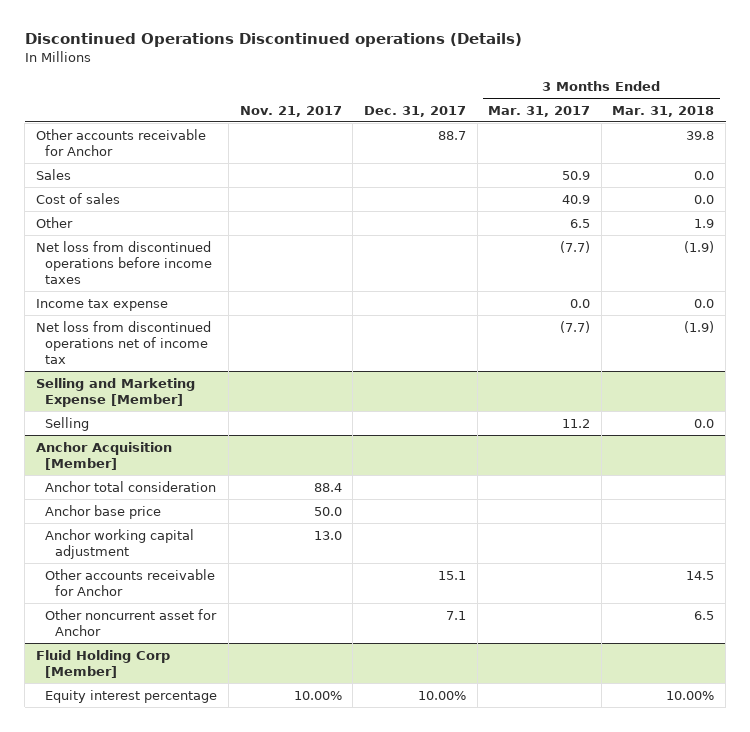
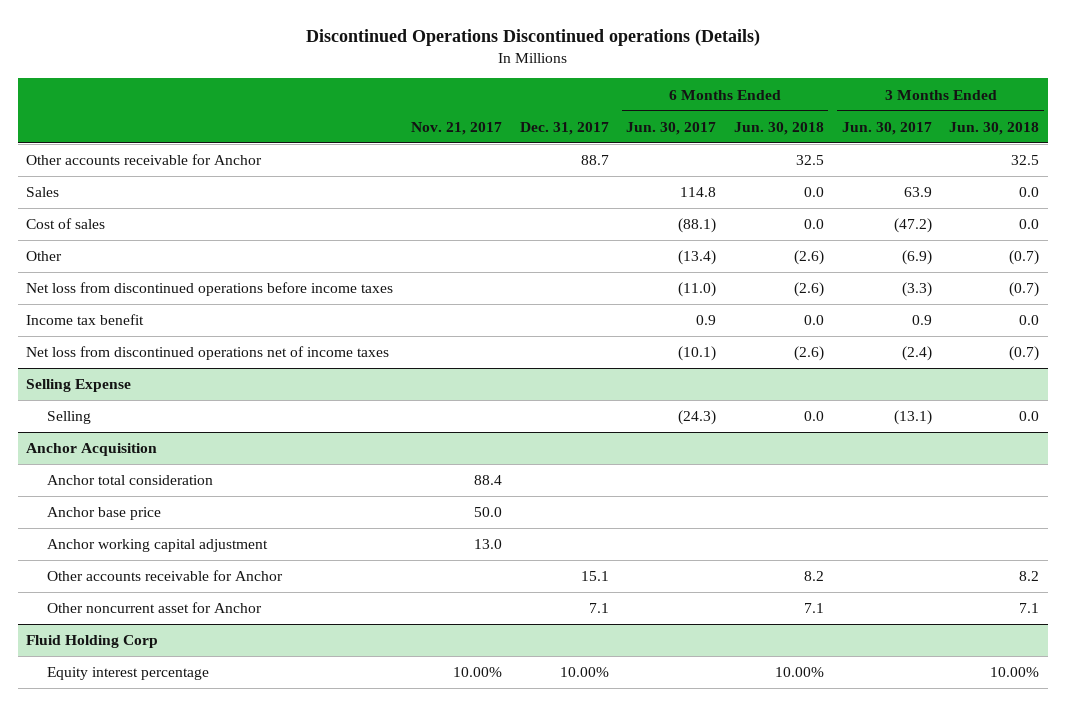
- | Nov. 21, 2017 | Dec. 31, 2017 | 3 Months Ended Mar. 31, 2017 | 3 Months Ended Mar. 31, 2018
+ | Nov. 21, 2017 | Dec. 31, 2017 | 6 Months Ended Jun. 30, 2017 | 6 Months Ended Jun. 30, 2018 | 3 Months Ended Jun. 30, 2017 | 3 Months Ended Jun. 30, 2018
- Income tax expense | | | 0.0 | 0.0
- Net loss from discontinued operations net of income tax | | | (7.7) | (1.9)
- Selling and Marketing Expense [Member]
+ Income tax benefit | | | 0.9 | 0.0 | 0.9 | 0.0
+ Net loss from discontinued operations net of income taxes | | | (10.1) | (2.6) | (2.4) | (0.7)
+ Selling Expense
- Anchor Acquisition [Member]
+ Anchor Acquisition
- Fluid Holding Corp [Member]
+ Fluid Holding Corp

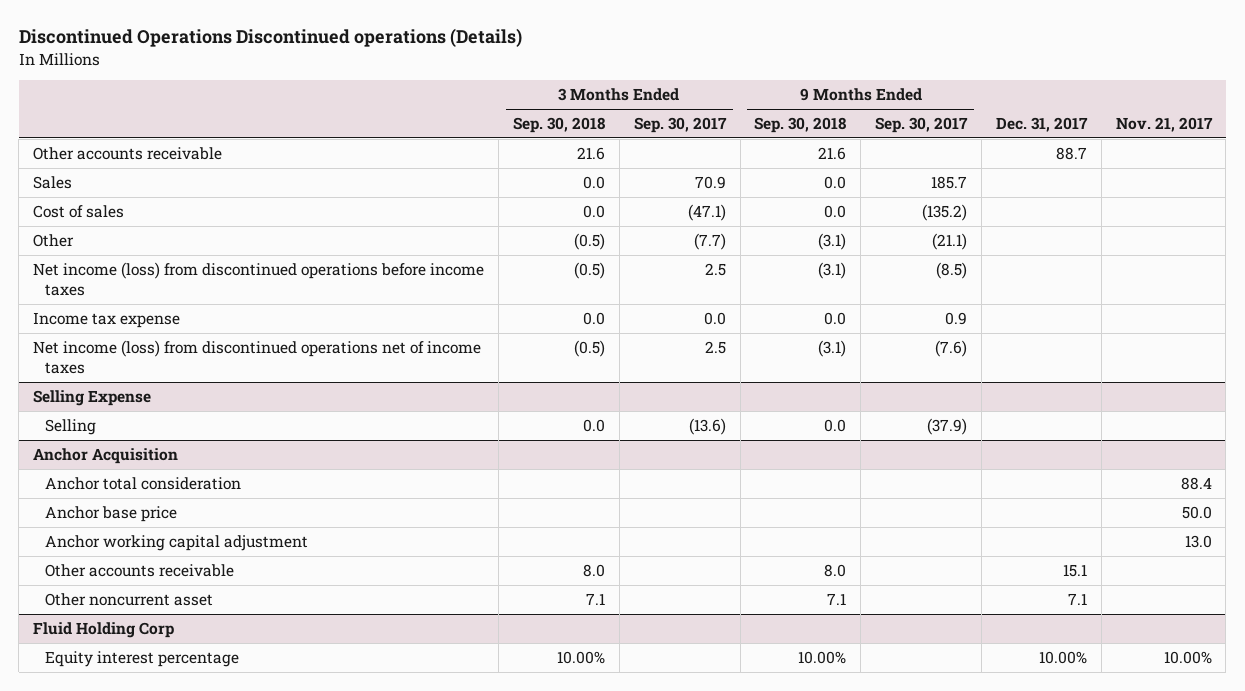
- | Nov. 21, 2017 | Dec. 31, 2017 | 6 Months Ended Jun. 30, 2017 | 6 Months Ended Jun. 30, 2018 | 3 Months Ended Jun. 30, 2017 | 3 Months Ended Jun. 30, 2018
+ | 3 Months Ended Sep. 30, 2018 | 3 Months Ended Sep. 30, 2017 | 9 Months Ended Sep. 30, 2018 | 9 Months Ended Sep. 30, 2017 | Dec. 31, 2017 | Nov. 21, 2017
- Other accounts receivable for Anchor | | 88.7 | | 32.5 | | 32.5
+ Other accounts receivable | 21.6 | | 21.6 | | 88.7 |
- Net loss from discontinued operations before income taxes | | | (11.0) | (2.6) | (3.3) | (0.7)
- Income tax benefit | | | 0.9 | 0.0 | 0.9 | 0.0
- Net loss from discontinued operations net of income taxes | | | (10.1) | (2.6) | (2.4) | (0.7)
+ Net income (loss) from discontinued operations before income taxes | (0.5) | 2.5 | (3.1) | (8.5) | |
+ Income tax expense | 0.0 | 0.0 | 0.0 | 0.9 | |
+ Net income (loss) from discontinued operations net of income taxes | (0.5) | 2.5 | (3.1) | (7.6) | |
@ Anchor Acquisition
- Other accounts receivable for Anchor | | 15.1 | | 8.2 | | 8.2
- Other noncurrent asset for Anchor | | 7.1 | | 7.1 | | 7.1
+ Other accounts receivable | 8.0 | | 8.0 | | 15.1 |
+ Other noncurrent asset | 7.1 | | 7.1 | | 7.1 |

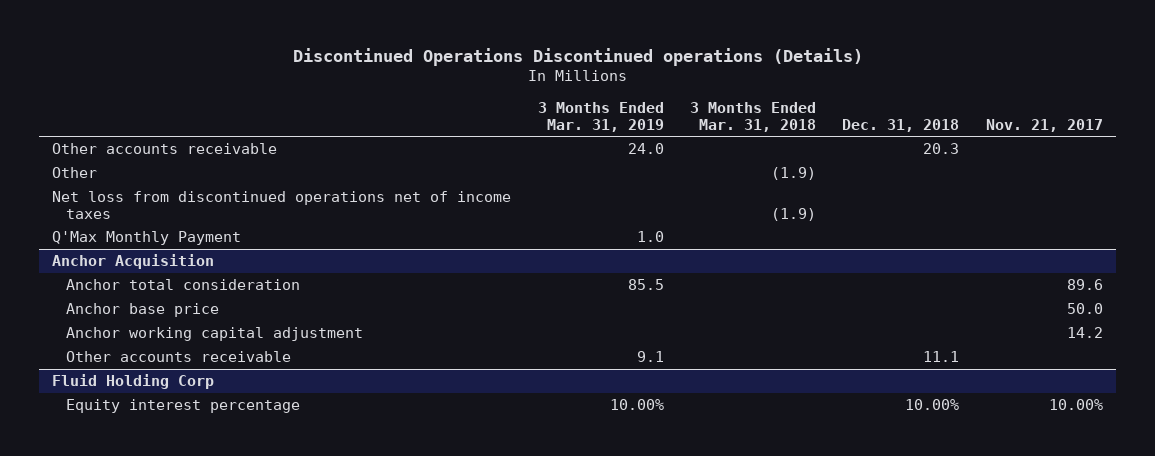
- | 3 Months Ended Sep. 30, 2018 | 3 Months Ended Sep. 30, 2017 | 9 Months Ended Sep. 30, 2018 | 9 Months Ended Sep. 30, 2017 | Dec. 31, 2017 | Nov. 21, 2017
+ | 3 Months Ended Mar. 31, 2019 | 3 Months Ended Mar. 31, 2018 | Dec. 31, 2018 | Nov. 21, 2017
- Sales | 0.0 | 70.9 | 0.0 | 185.7 | |
- Cost of sales | 0.0 | (47.1) | 0.0 | (135.2) | |
- Net income (loss) from discontinued operations before income taxes | (0.5) | 2.5 | (3.1) | (8.5) | |
- Income tax expense | 0.0 | 0.0 | 0.0 | 0.9 | |
- Net income (loss) from discontinued operations net of income taxes | (0.5) | 2.5 | (3.1) | (7.6) | |
- Selling Expense
- Selling | 0.0 | (13.6) | 0.0 | (37.9) | |
+ Net loss from discontinued operations net of income taxes | | (1.9) | |
+ Q'Max Monthly Payment | 1.0 | | |
@ Anchor Acquisition
- Anchor total consideration | | | | | | 88.4
+ Anchor total consideration | 85.5 | | | 89.6
- Anchor working capital adjustment | | | | | | 13.0
+ Anchor working capital adjustment | | | | 14.2
- Other noncurrent asset | 7.1 | | 7.1 | | 7.1 |

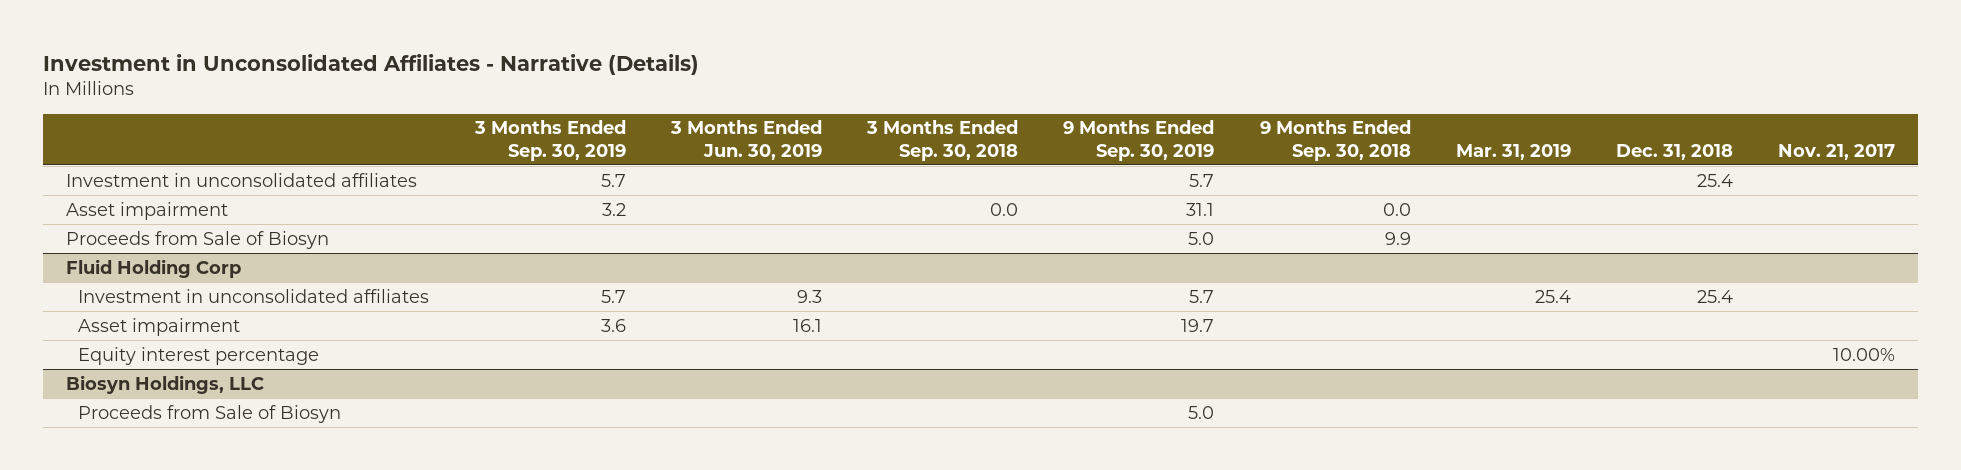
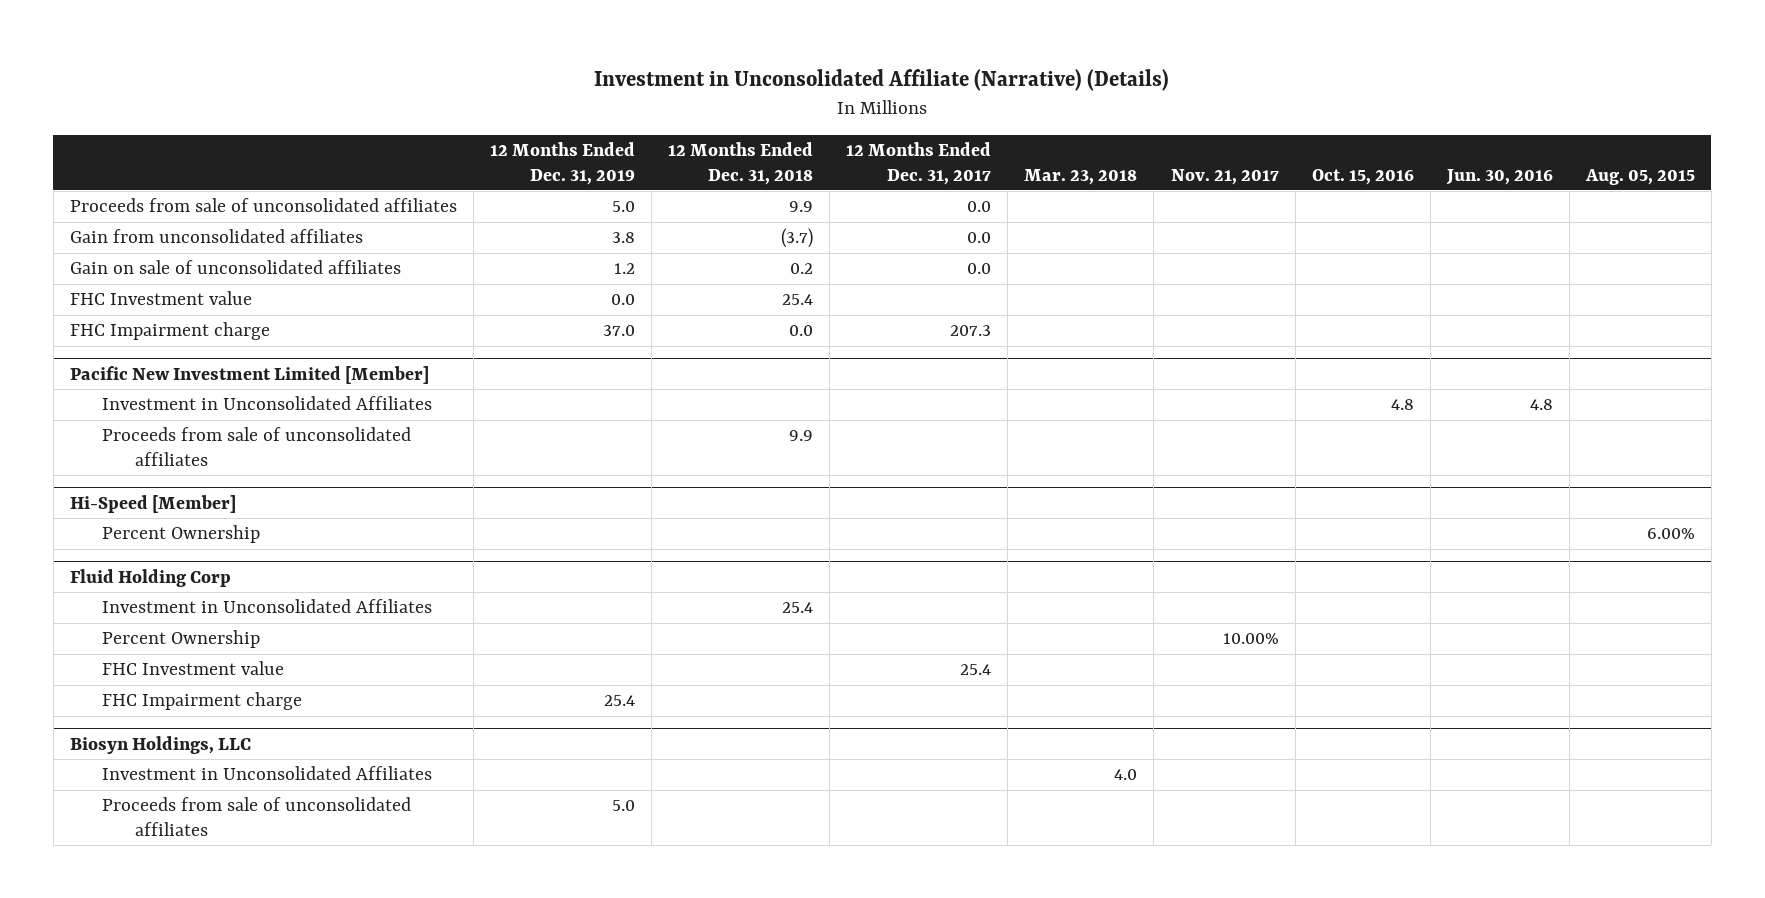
- Investment in Unconsolidated Affiliates - Narrative (Details)
+ Investment in Unconsolidated Affiliate (Narrative) (Details)
- | 3 Months Ended Sep. 30, 2019 | 3 Months Ended Jun. 30, 2019 | 3 Months Ended Sep. 30, 2018 | 9 Months Ended Sep. 30, 2019 | 9 Months Ended Sep. 30, 2018 | Mar. 31, 2019 | Dec. 31, 2018 | Nov. 21, 2017
+ | 12 Months Ended Dec. 31, 2019 | 12 Months Ended Dec. 31, 2018 | 12 Months Ended Dec. 31, 2017 | Mar. 23, 2018 | Nov. 21, 2017 | Oct. 15, 2016 | Jun. 30, 2016 | Aug. 05, 2015
- Investment in unconsolidated affiliates | 5.7 | | | 5.7 | | | 25.4 |
- Asset impairment | 3.2 | | 0.0 | 31.1 | 0.0 | | |
- Proceeds from Sale of Biosyn | | | | 5.0 | 9.9 | | |
+ Proceeds from sale of unconsolidated affiliates | 5.0 | 9.9 | 0.0 | | | | |
+ Gain from unconsolidated affiliates | 3.8 | (3.7) | 0.0 | | | | |
+ Gain on sale of unconsolidated affiliates | 1.2 | 0.2 | 0.0 | | | | |
+ FHC Investment value | 0.0 | 25.4 | | | | | |
+ FHC Impairment charge | 37.0 | 0.0 | 207.3 | | | | |
+ Pacific New Investment Limited [Member]
+ Investment in Unconsolidated Affiliates | | | | | | 4.8 | 4.8 |
+ Proceeds from sale of unconsolidated affiliates | | 9.9 | | | | | |
+ Hi-Speed [Member]
+ Percent Ownership | | | | | | | | 6.00%
@ Fluid Holding Corp
- Investment in unconsolidated affiliates | 5.7 | 9.3 | | 5.7 | | 25.4 | 25.4 |
- Asset impairment | 3.6 | 16.1 | | 19.7 | | | |
- Equity interest percentage | | | | | | | | 10.00%
+ Investment in Unconsolidated Affiliates | | 25.4 | | | | | |
+ Percent Ownership | | | | | 10.00% | | |
+ FHC Investment value | | | 25.4 | | | | |
+ FHC Impairment charge | 25.4 | | | | | | |
@ Biosyn Holdings, LLC
- Proceeds from Sale of Biosyn | | | | 5.0 | | | |
+ Investment in Unconsolidated Affiliates | | | | 4.0 | | | |
+ Proceeds from sale of unconsolidated affiliates | 5.0 | | | | | | |

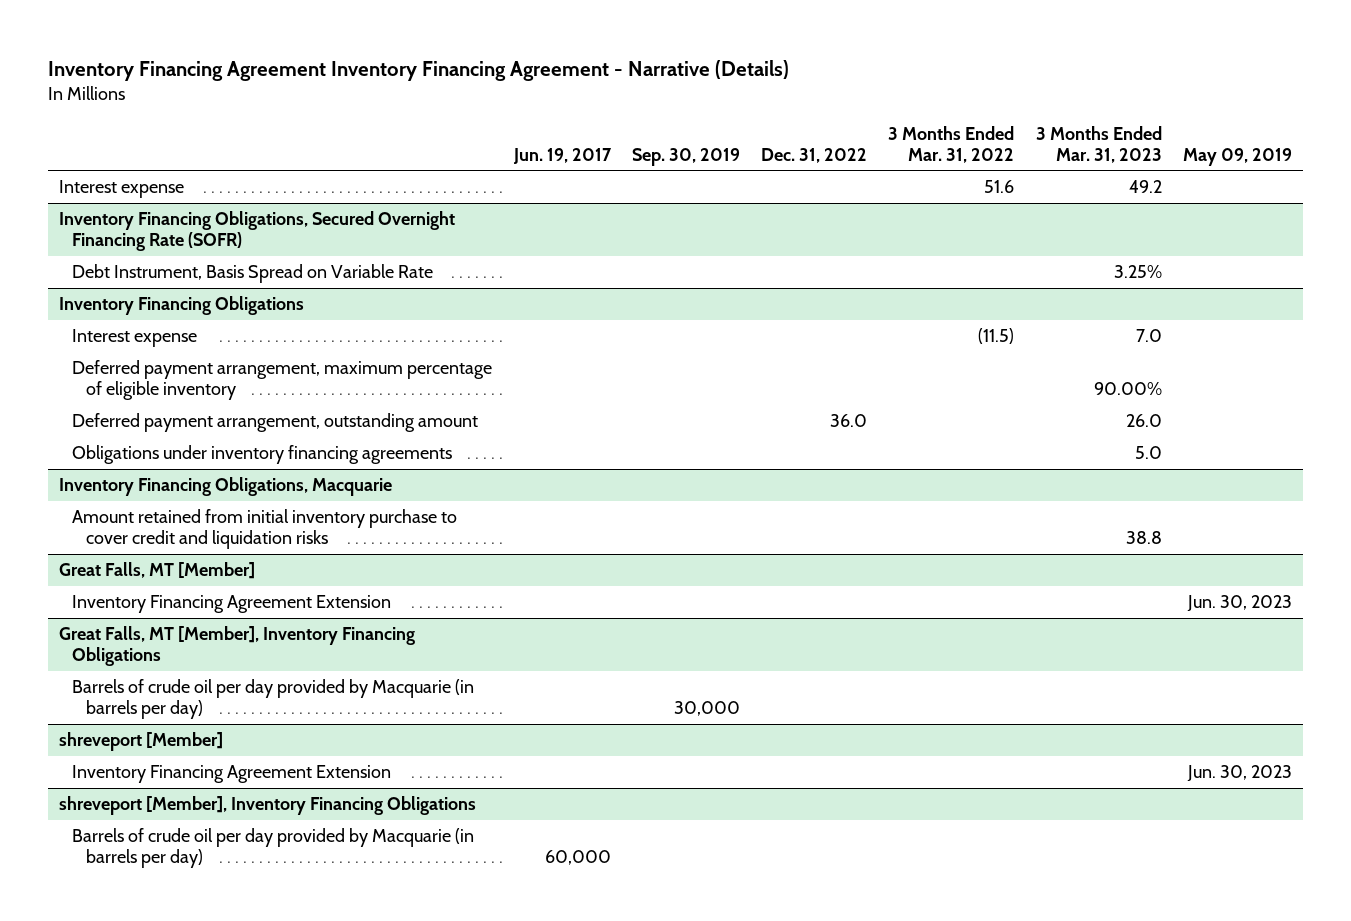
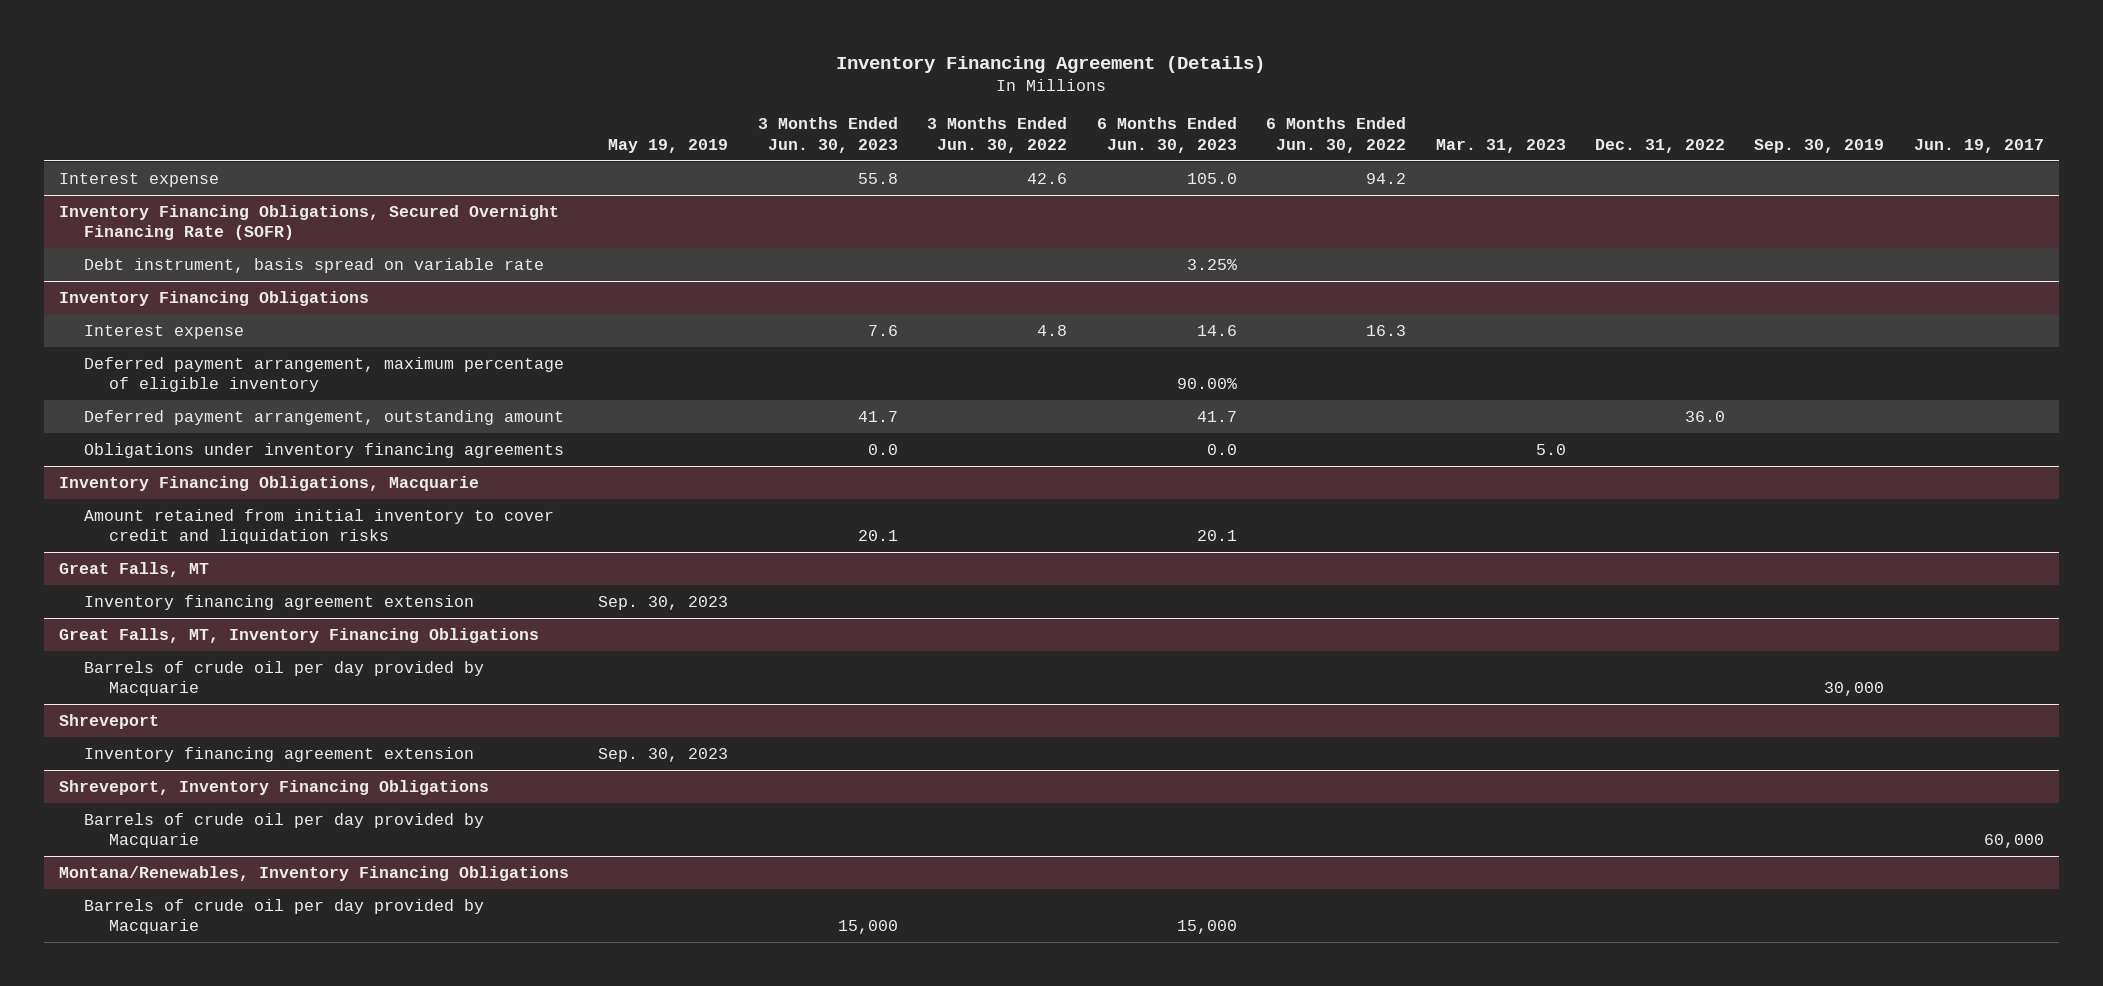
- Inventory Financing Agreement Inventory Financing Agreement - Narrative (Details)
+ Inventory Financing Agreement (Details)
- | Jun. 19, 2017 | Sep. 30, 2019 | Dec. 31, 2022 | 3 Months Ended Mar. 31, 2022 | 3 Months Ended Mar. 31, 2023 | May 09, 2019
+ | May 19, 2019 | 3 Months Ended Jun. 30, 2023 | 3 Months Ended Jun. 30, 2022 | 6 Months Ended Jun. 30, 2023 | 6 Months Ended Jun. 30, 2022 | Mar. 31, 2023 | Dec. 31, 2022 | Sep. 30, 2019 | Jun. 19, 2017
@ Inventory Financing Obligations, Secured Overnight Financing Rate (SOFR)
- Debt Instrument, Basis Spread on Variable Rate | | | | | 3.25% |
+ Debt instrument, basis spread on variable rate | | | | 3.25% | | | | |
@ Inventory Financing Obligations, Macquarie
- Amount retained from initial inventory purchase to cover credit and liquidation risks | | | | | 38.8 |
- Great Falls, MT [Member]
- Inventory Financing Agreement Extension | | | | | | Jun. 30, 2023
- Great Falls, MT [Member], Inventory Financing Obligations
- Barrels of crude oil per day provided by Macquarie (in barrels per day) | | 30,000 | | | |
- shreveport [Member]
- Inventory Financing Agreement Extension | | | | | | Jun. 30, 2023
- shreveport [Member], Inventory Financing Obligations
- Barrels of crude oil per day provided by Macquarie (in barrels per day) | 60,000 | | | | |
@ Inventory Financing Obligations, Macquarie
+ Amount retained from initial inventory to cover credit and liquidation risks | | 20.1 | | 20.1 | | | | |
+ Great Falls, MT
+ Inventory financing agreement extension | Sep. 30, 2023 | | | | | | | |
+ Great Falls, MT, Inventory Financing Obligations
+ Barrels of crude oil per day provided by Macquarie | | | | | | | | 30,000 |
+ Shreveport
+ Inventory financing agreement extension | Sep. 30, 2023 | | | | | | | |
+ Shreveport, Inventory Financing Obligations
+ Barrels of crude oil per day provided by Macquarie | | | | | | | | | 60,000
+ Montana/Renewables, Inventory Financing Obligations
+ Barrels of crude oil per day provided by Macquarie | | 15,000 | | 15,000 | | | | |

